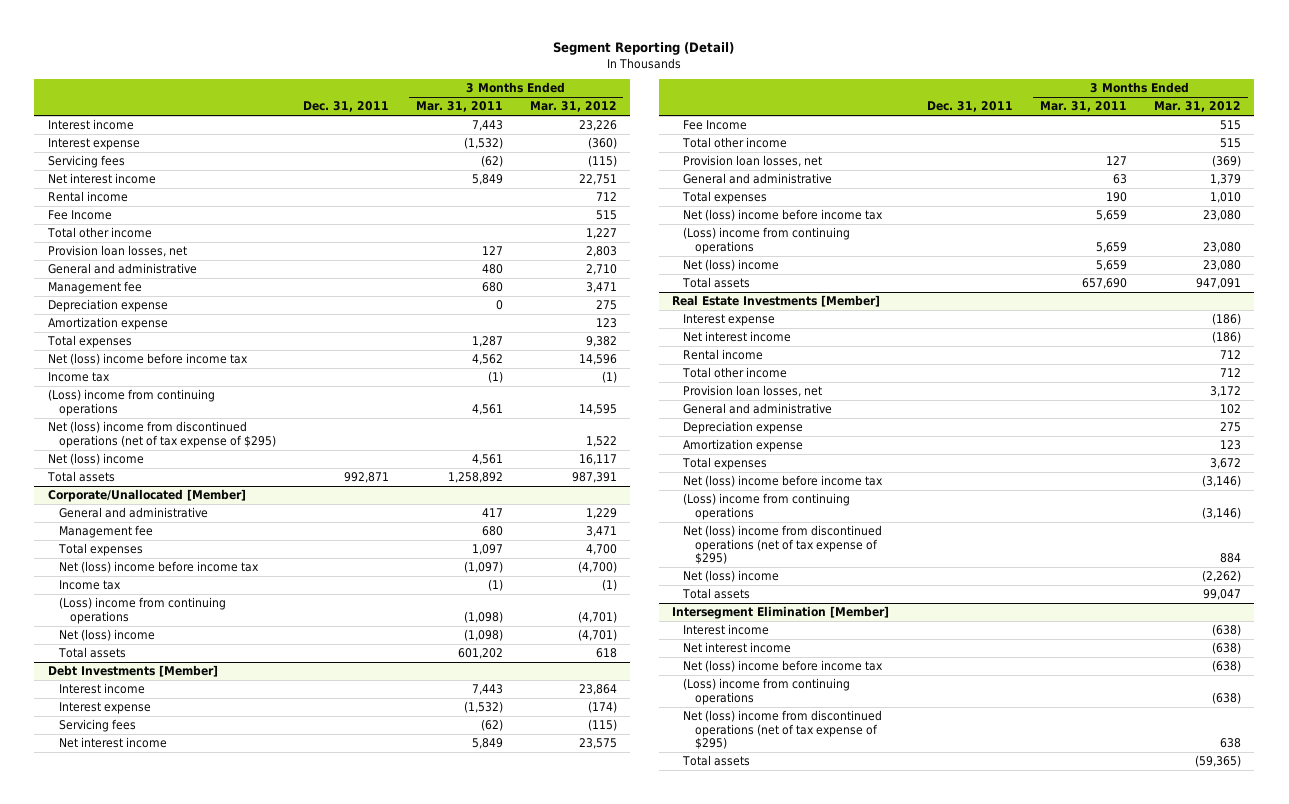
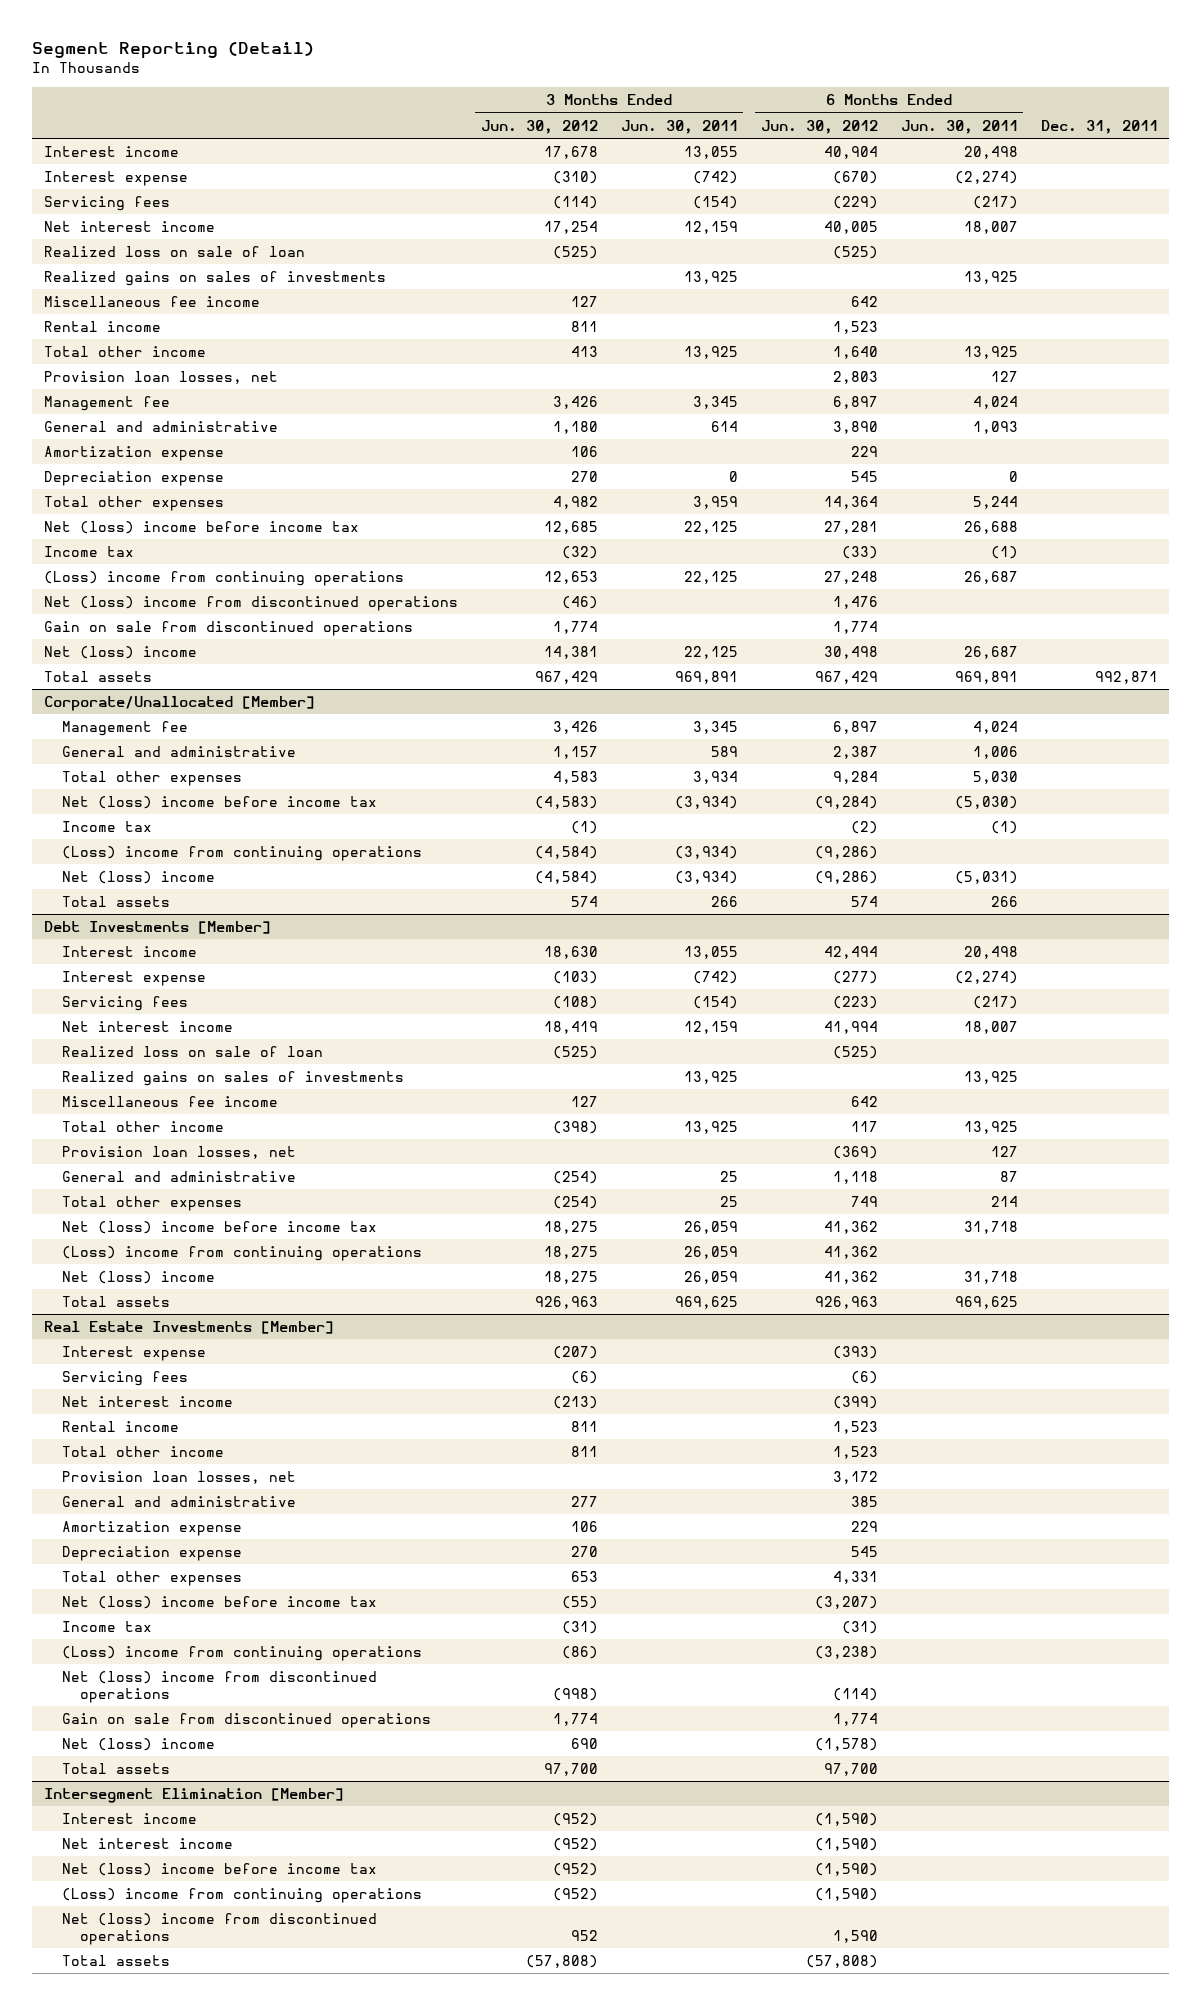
- | Dec. 31, 2011 | 3 Months Ended Mar. 31, 2011 | 3 Months Ended Mar. 31, 2012
+ | 3 Months Ended Jun. 30, 2012 | 3 Months Ended Jun. 30, 2011 | 6 Months Ended Jun. 30, 2012 | 6 Months Ended Jun. 30, 2011 | Dec. 31, 2011
+ Realized loss on sale of loan | (525) | | (525) | |
+ Realized gains on sales of investments | | 13,925 | | 13,925 |
+ Miscellaneous fee income | 127 | | 642 | |
- Fee Income | | | 515
moved down: General and administrative | 1,180 | 614 | 3,890 | 1,093 |
- Total expenses | | 1,287 | 9,382
moved down: Depreciation expense | 270 | 0 | 545 | 0 |
+ Total other expenses | 4,982 | 3,959 | 14,364 | 5,244 |
- Net (loss) income from discontinued operations (net of tax expense of $295) | | | 1,522
+ Net (loss) income from discontinued operations | (46) | | 1,476 | |
+ Gain on sale from discontinued operations | 1,774 | | 1,774 | |
@ Corporate/Unallocated [Member]
- Total expenses | | 1,097 | 4,700
moved down: General and administrative | 1,157 | 589 | 2,387 | 1,006 |
+ Total other expenses | 4,583 | 3,934 | 9,284 | 5,030 |
@ Debt Investments [Member]
- Fee Income | | | 515
+ Realized loss on sale of loan | (525) | | (525) | |
+ Realized gains on sales of investments | | 13,925 | | 13,925 |
+ Miscellaneous fee income | 127 | | 642 | |
- Total expenses | | 190 | 1,010
+ Total other expenses | (254) | 25 | 749 | 214 |
@ Real Estate Investments [Member]
+ Servicing fees | (6) | | (6) | |
- Total expenses | | | 3,672
moved down: Depreciation expense | 270 | | 545 | |
+ Total other expenses | 653 | | 4,331 | |
+ Income tax | (31) | | (31) | |
- Net (loss) income from discontinued operations (net of tax expense of $295) | | | 884
+ Net (loss) income from discontinued operations | (998) | | (114) | |
+ Gain on sale from discontinued operations | 1,774 | | 1,774 | |
@ Intersegment Elimination [Member]
- Net (loss) income from discontinued operations (net of tax expense of $295) | | | 638
+ Net (loss) income from discontinued operations | 952 | | 1,590 | |

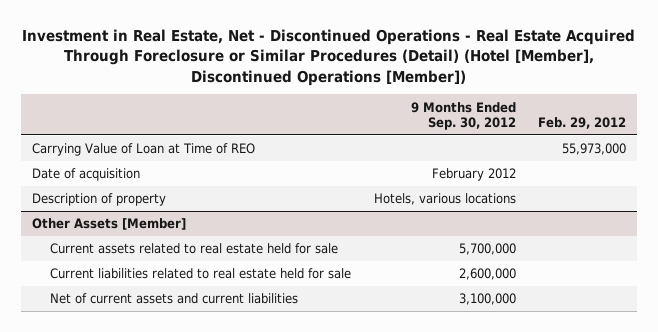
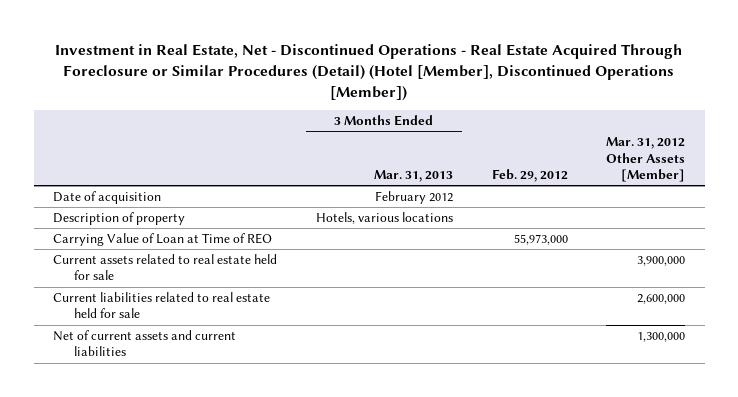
- | 9 Months Ended Sep. 30, 2012 | Feb. 29, 2012
+ | 3 Months Ended Mar. 31, 2013 | Feb. 29, 2012 | Mar. 31, 2012 Other Assets [Member]
- Other Assets [Member]
- Current assets related to real estate held for sale | 5,700,000 |
- Current liabilities related to real estate held for sale | 2,600,000 |
- Net of current assets and current liabilities | 3,100,000 |
moved down: Carrying Value of Loan at Time of REO | | 55,973,000 |
+ Current assets related to real estate held for sale | | | 3,900,000
+ Current liabilities related to real estate held for sale | | | 2,600,000
+ Net of current assets and current liabilities | | | 1,300,000

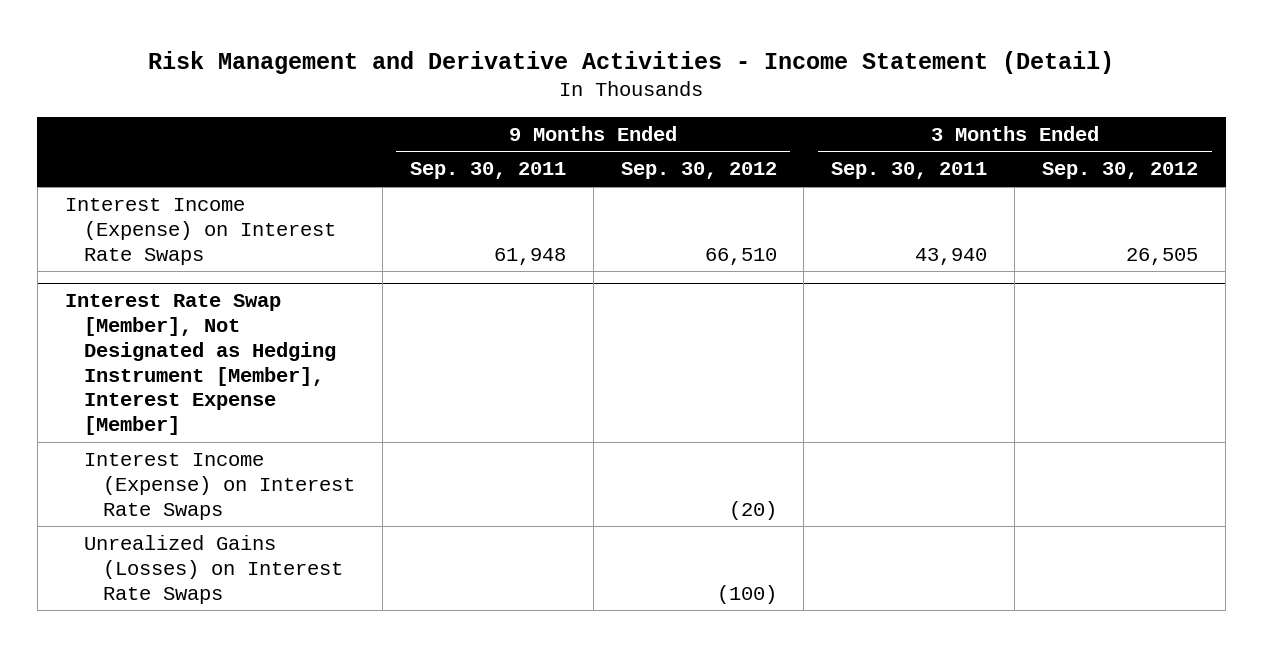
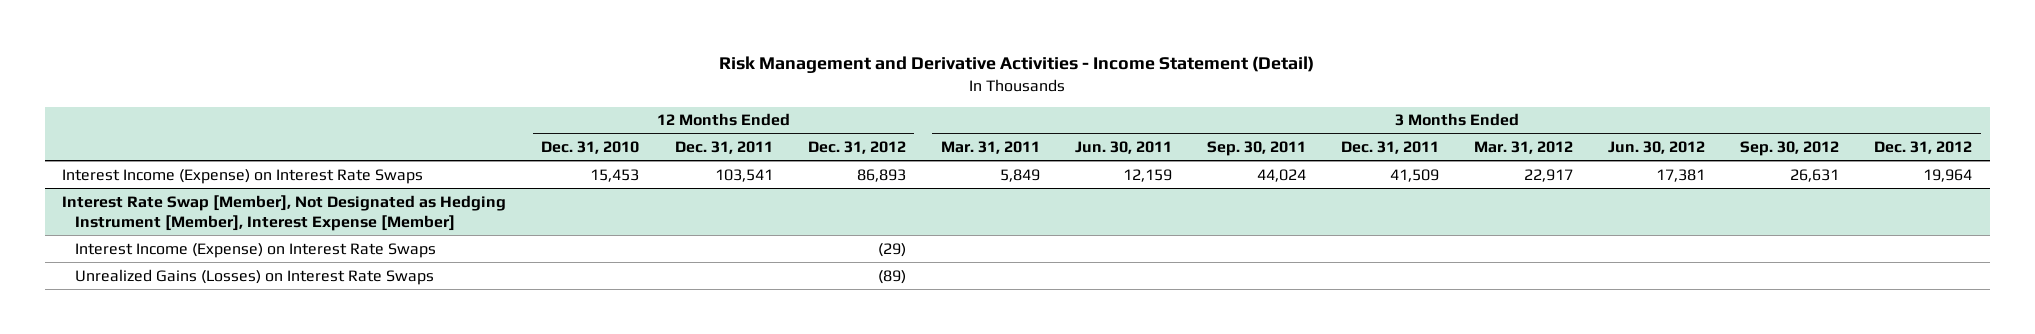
- | 9 Months Ended Sep. 30, 2011 | 9 Months Ended Sep. 30, 2012 | 3 Months Ended Sep. 30, 2011 | 3 Months Ended Sep. 30, 2012
+ | 12 Months Ended Dec. 31, 2010 | 12 Months Ended Dec. 31, 2011 | 12 Months Ended Dec. 31, 2012 | 3 Months Ended Mar. 31, 2011 | 3 Months Ended Jun. 30, 2011 | 3 Months Ended Sep. 30, 2011 | 3 Months Ended Dec. 31, 2011 | 3 Months Ended Mar. 31, 2012 | 3 Months Ended Jun. 30, 2012 | 3 Months Ended Sep. 30, 2012 | 3 Months Ended Dec. 31, 2012
- Interest Income (Expense) on Interest Rate Swaps | 61,948 | 66,510 | 43,940 | 26,505
+ Interest Income (Expense) on Interest Rate Swaps | 15,453 | 103,541 | 86,893 | 5,849 | 12,159 | 44,024 | 41,509 | 22,917 | 17,381 | 26,631 | 19,964

